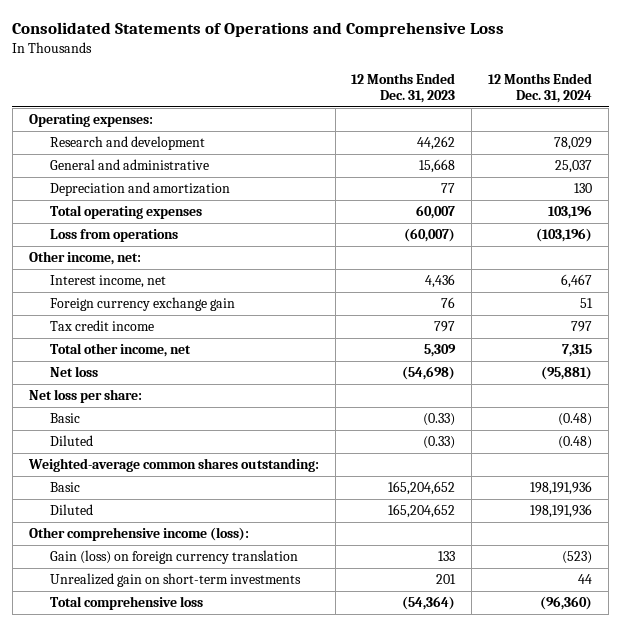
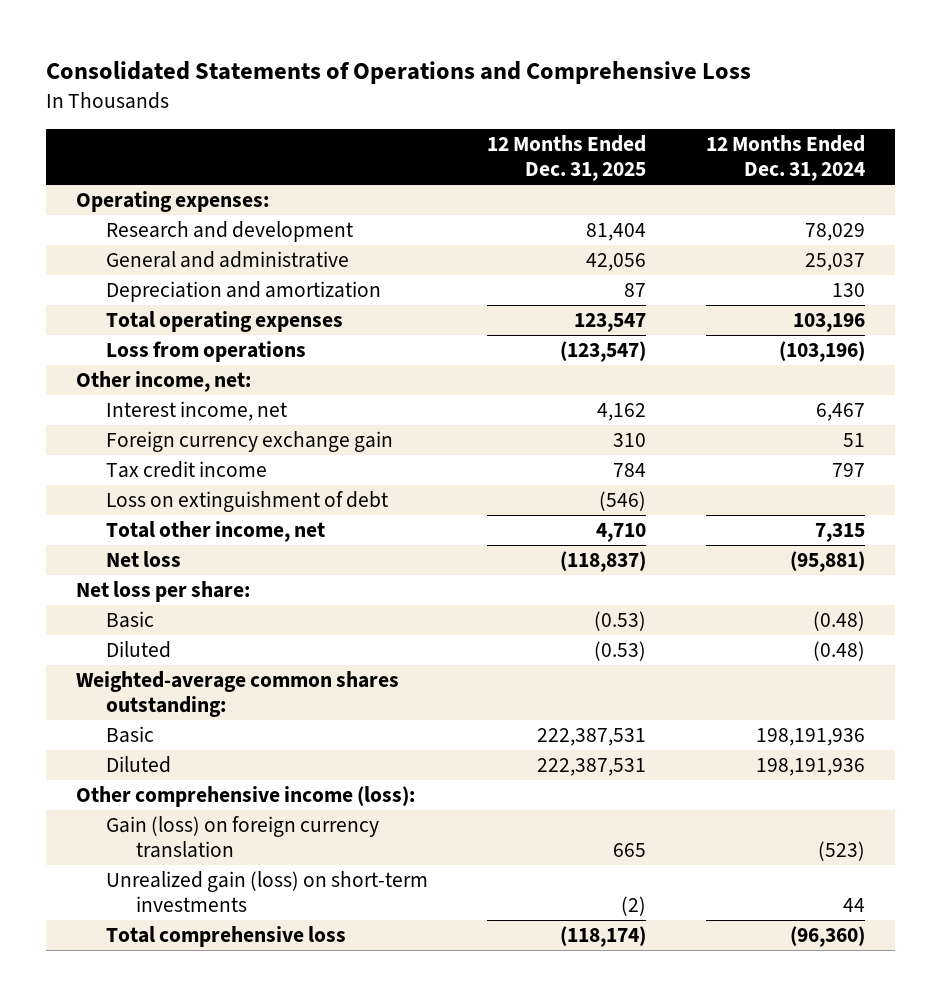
- | 12 Months Ended Dec. 31, 2023 | 12 Months Ended Dec. 31, 2024
+ | 12 Months Ended Dec. 31, 2025 | 12 Months Ended Dec. 31, 2024
+ Loss on extinguishment of debt | (546) |
- Unrealized gain on short-term investments | 201 | 44
+ Unrealized gain (loss) on short-term investments | (2) | 44

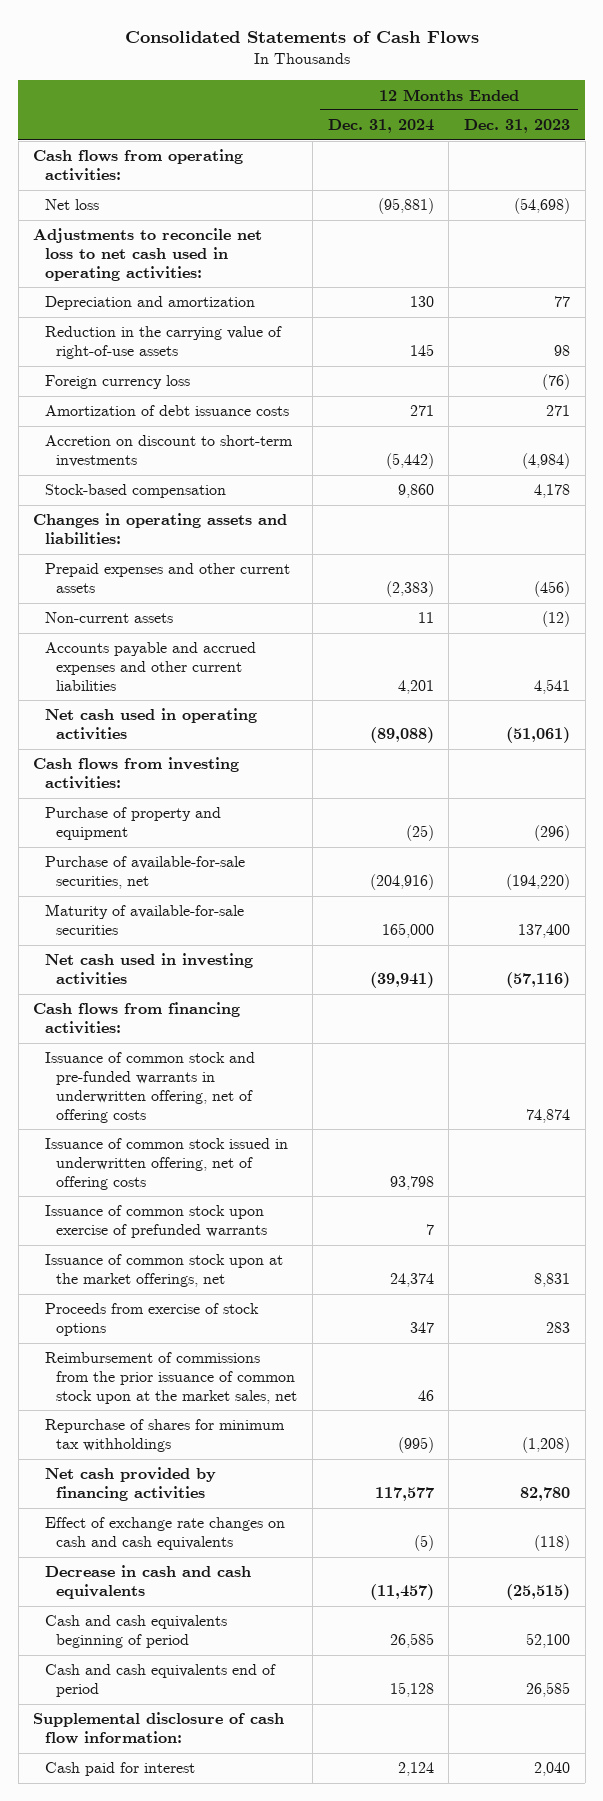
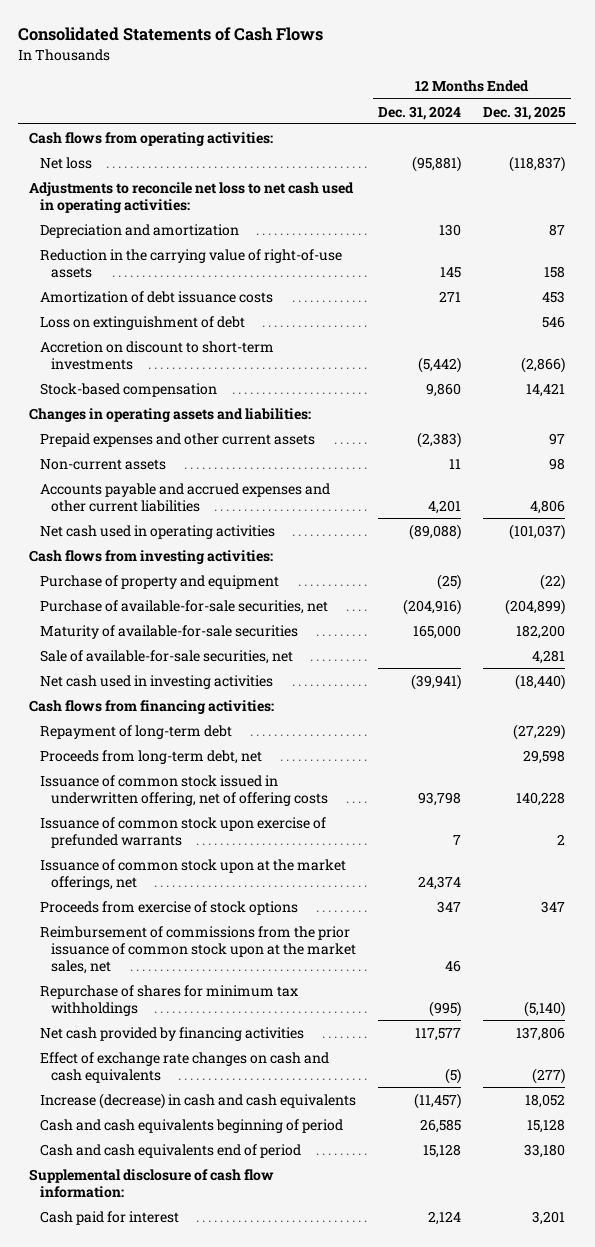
- | 12 Months Ended Dec. 31, 2024 | 12 Months Ended Dec. 31, 2023
+ | 12 Months Ended Dec. 31, 2024 | 12 Months Ended Dec. 31, 2025
- Foreign currency loss | | (76)
+ Loss on extinguishment of debt | | 546
+ Sale of available-for-sale securities, net | | 4,281
- Issuance of common stock and pre-funded warrants in underwritten offering, net of offering costs | | 74,874
+ Repayment of long-term debt | | (27,229)
+ Proceeds from long-term debt, net | | 29,598
- Decrease in cash and cash equivalents | (11,457) | (25,515)
+ Increase (decrease) in cash and cash equivalents | (11,457) | 18,052

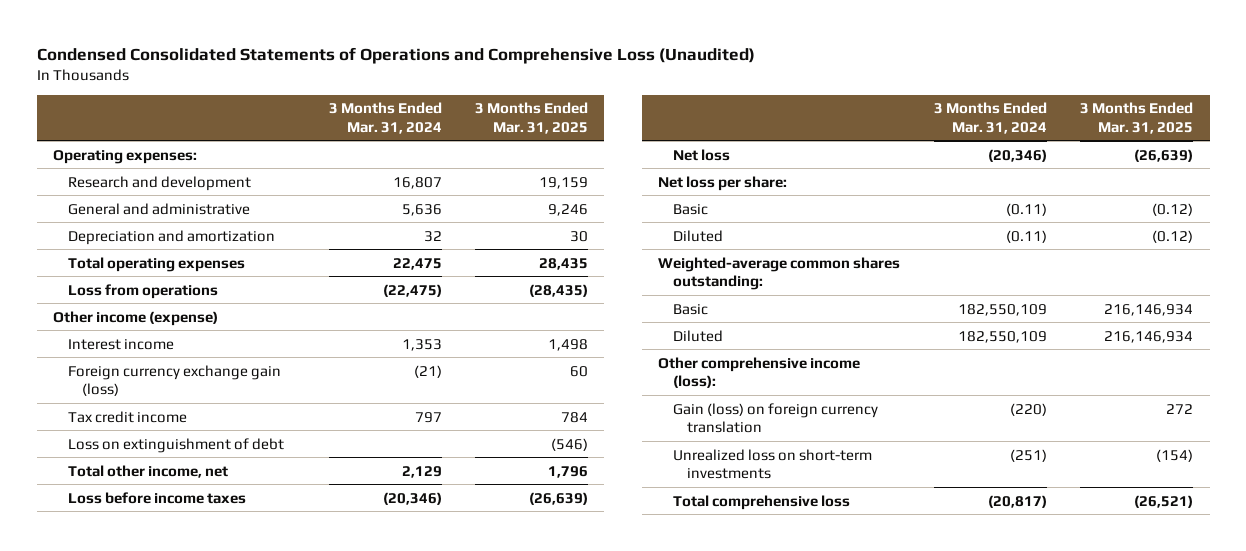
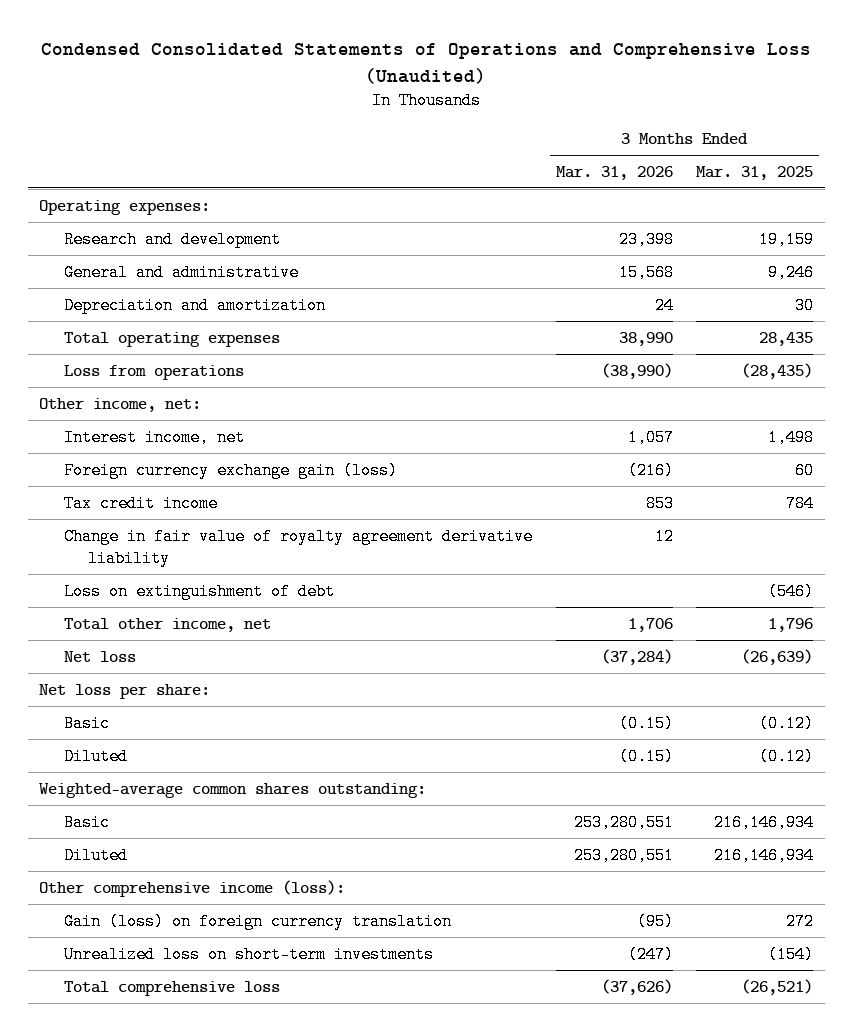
- | 3 Months Ended Mar. 31, 2024 | 3 Months Ended Mar. 31, 2025
+ | 3 Months Ended Mar. 31, 2026 | 3 Months Ended Mar. 31, 2025
- Other income (expense)
- Interest income | 1,353 | 1,498
+ Other income, net:
+ Interest income, net | 1,057 | 1,498
+ Change in fair value of royalty agreement derivative liability | 12 |
- Loss before income taxes | (20,346) | (26,639)

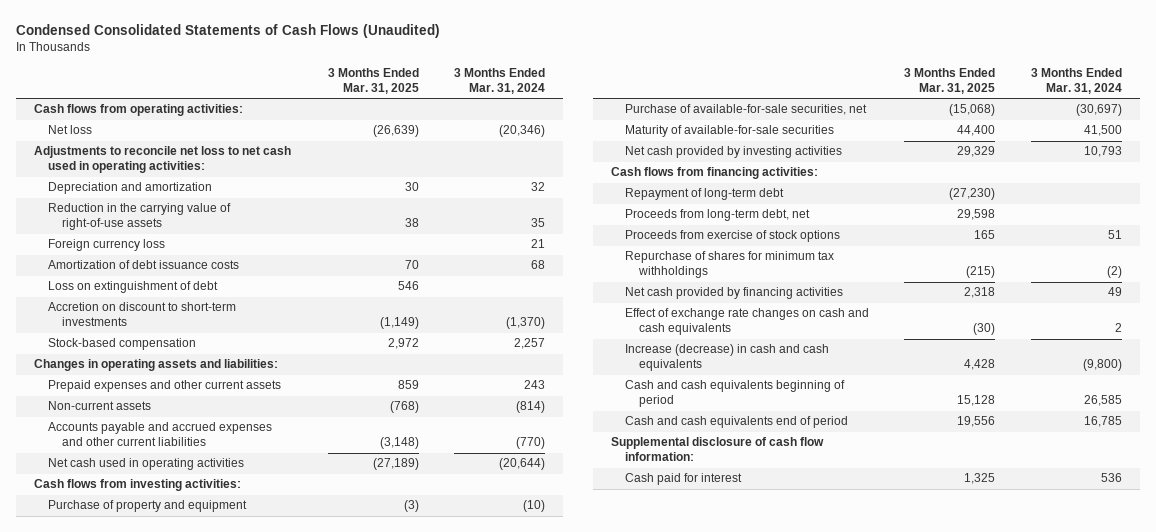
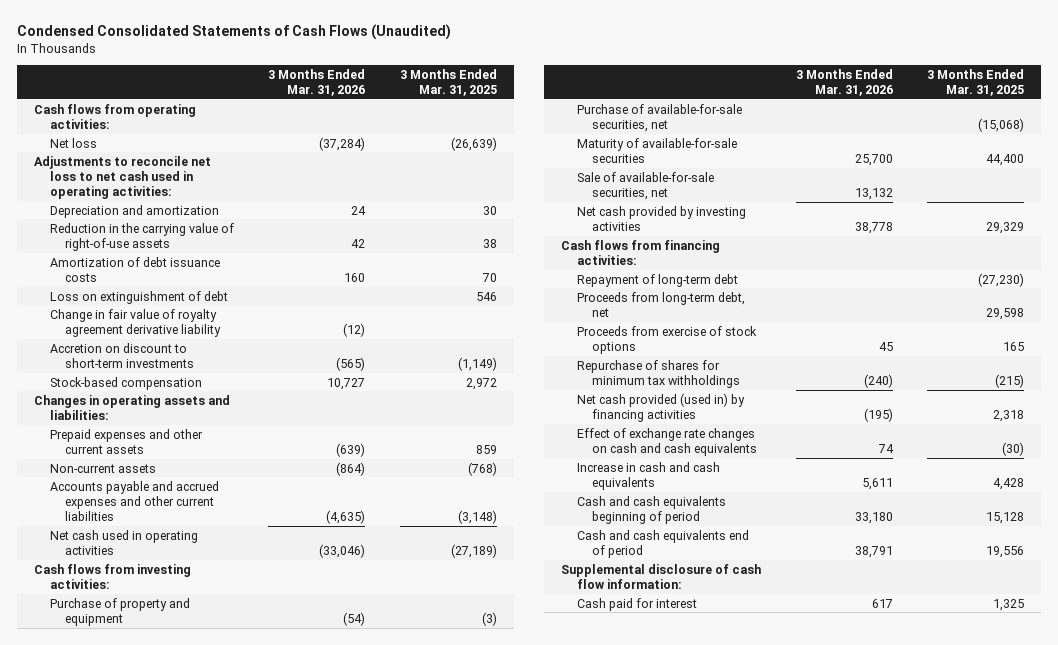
- | 3 Months Ended Mar. 31, 2025 | 3 Months Ended Mar. 31, 2024
+ | 3 Months Ended Mar. 31, 2026 | 3 Months Ended Mar. 31, 2025
- Foreign currency loss | | 21
+ Change in fair value of royalty agreement derivative liability | (12) |
+ Sale of available-for-sale securities, net | 13,132 |
- Net cash provided by financing activities | 2,318 | 49
+ Net cash provided (used in) by financing activities | (195) | 2,318
- Increase (decrease) in cash and cash equivalents | 4,428 | (9,800)
+ Increase in cash and cash equivalents | 5,611 | 4,428

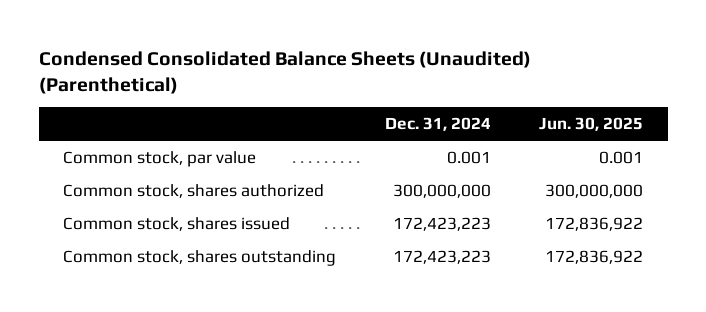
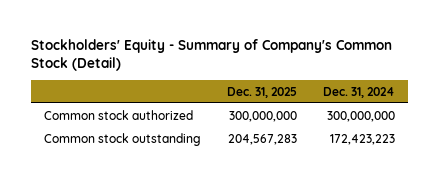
- Condensed Consolidated Balance Sheets (Unaudited) (Parenthetical)
+ Stockholders' Equity - Summary of Company's Common Stock (Detail)
- | Dec. 31, 2024 | Jun. 30, 2025
+ | Dec. 31, 2025 | Dec. 31, 2024
- Common stock, par value | 0.001 | 0.001
- Common stock, shares authorized | 300,000,000 | 300,000,000
- Common stock, shares issued | 172,423,223 | 172,836,922
- Common stock, shares outstanding | 172,423,223 | 172,836,922
+ Common stock authorized | 300,000,000 | 300,000,000
+ Common stock outstanding | 204,567,283 | 172,423,223

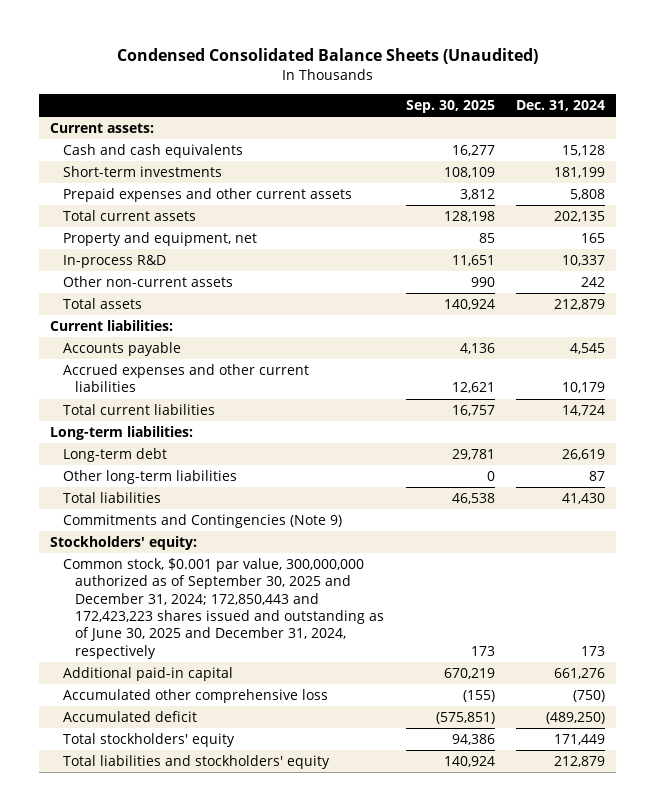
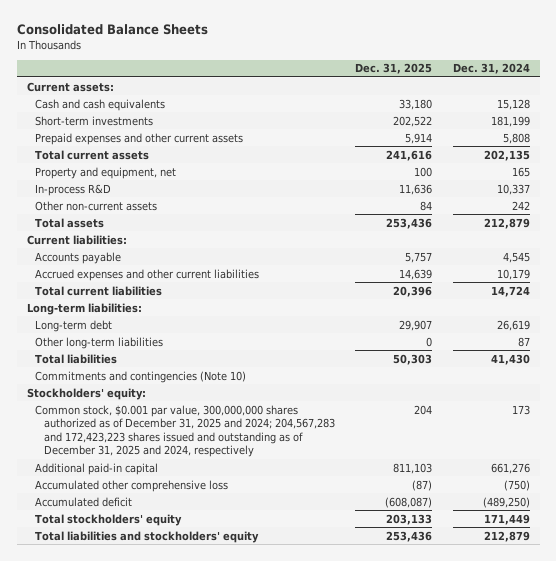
- Condensed Consolidated Balance Sheets (Unaudited)
+ Consolidated Balance Sheets
- | Sep. 30, 2025 | Dec. 31, 2024
+ | Dec. 31, 2025 | Dec. 31, 2024
- Commitments and Contingencies (Note 9)
+ Commitments and contingencies (Note 10)
- Common stock, $0.001 par value, 300,000,000 authorized as of September 30, 2025 and December 31, 2024; 172,850,443 and 172,423,223 shares issued and outstanding as of June 30, 2025 and December 31, 2024, respectively | 173 | 173
+ Common stock, $0.001 par value, 300,000,000 shares authorized as of December 31, 2025 and 2024; 204,567,283 and 172,423,223 shares issued and outstanding as of December 31, 2025 and 2024, respectively | 204 | 173

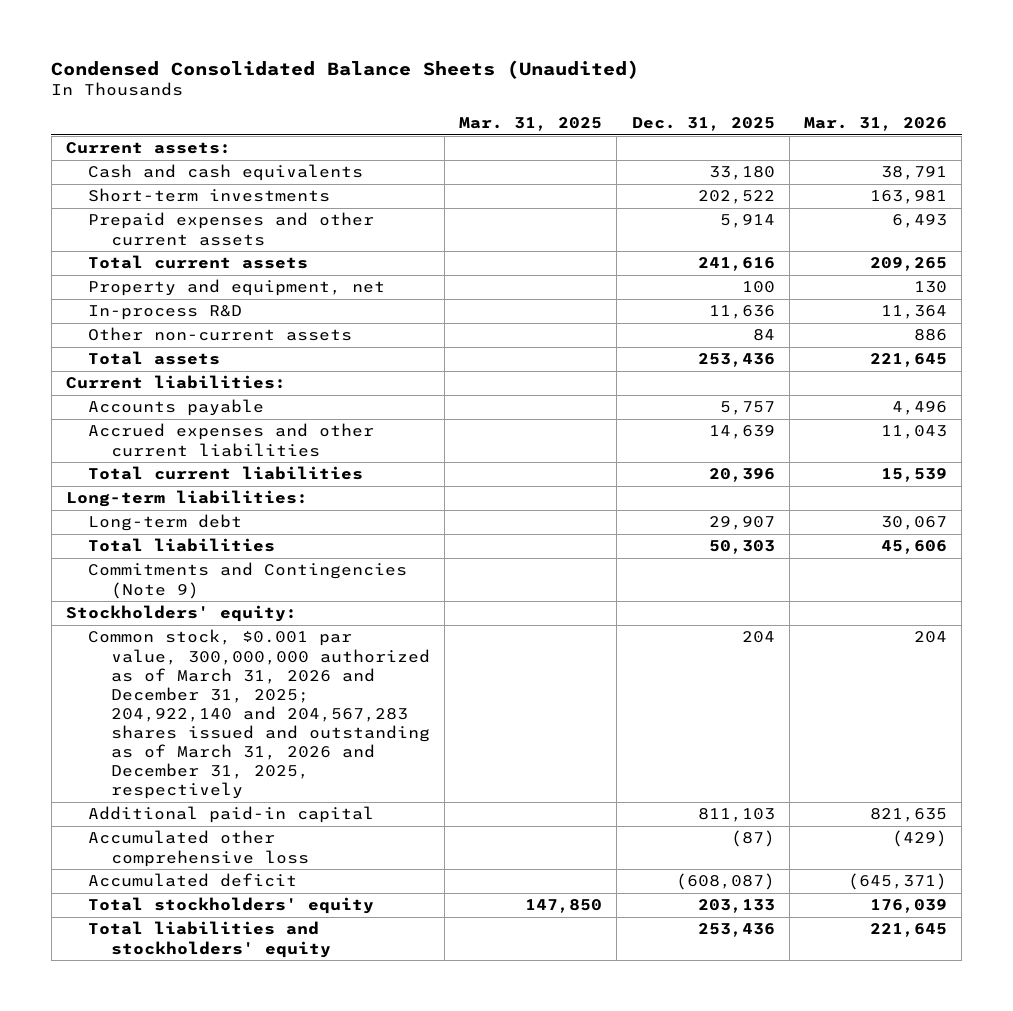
- Consolidated Balance Sheets
+ Condensed Consolidated Balance Sheets (Unaudited)
- | Dec. 31, 2025 | Dec. 31, 2024
+ | Mar. 31, 2025 | Dec. 31, 2025 | Mar. 31, 2026
- Other long-term liabilities | 0 | 87
- Commitments and contingencies (Note 10)
+ Commitments and Contingencies (Note 9)
- Common stock, $0.001 par value, 300,000,000 shares authorized as of December 31, 2025 and 2024; 204,567,283 and 172,423,223 shares issued and outstanding as of December 31, 2025 and 2024, respectively | 204 | 173
+ Common stock, $0.001 par value, 300,000,000 authorized as of March 31, 2026 and December 31, 2025; 204,922,140 and 204,567,283 shares issued and outstanding as of March 31, 2026 and December 31, 2025, respectively | | 204 | 204

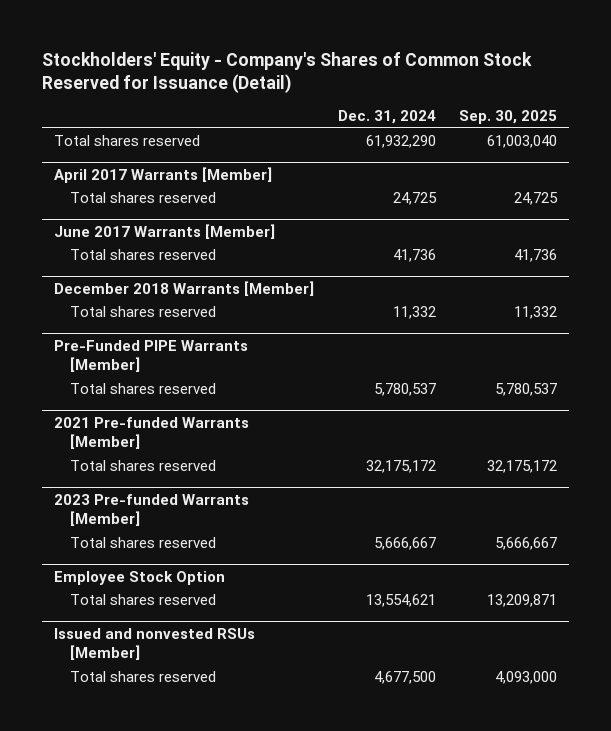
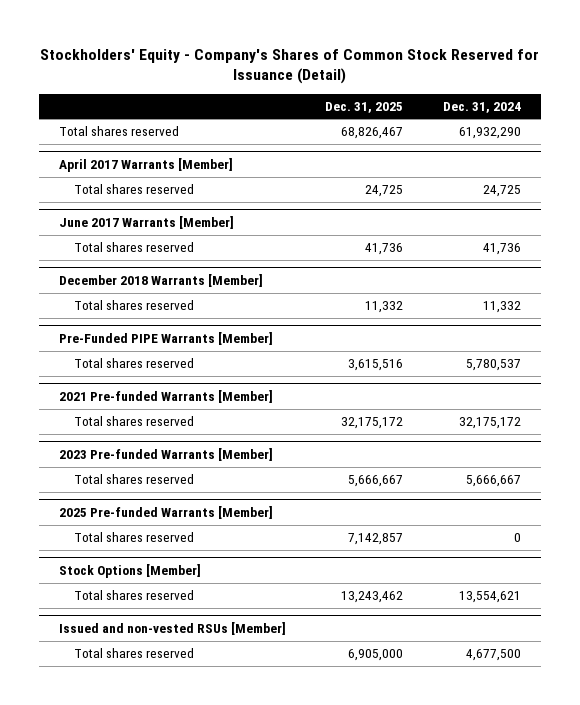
- | Dec. 31, 2024 | Sep. 30, 2025
+ | Dec. 31, 2025 | Dec. 31, 2024
- Employee Stock Option
+ 2025 Pre-funded Warrants [Member]
+ Total shares reserved | 7,142,857 | 0
+ Stock Options [Member]
- Issued and nonvested RSUs [Member]
+ Issued and non-vested RSUs [Member]

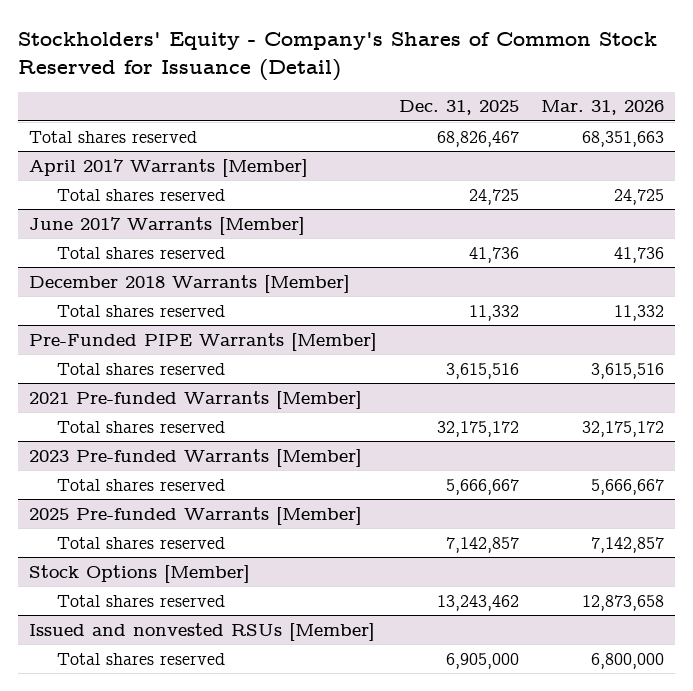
- | Dec. 31, 2025 | Dec. 31, 2024
+ | Dec. 31, 2025 | Mar. 31, 2026
- Issued and non-vested RSUs [Member]
+ Issued and nonvested RSUs [Member]

